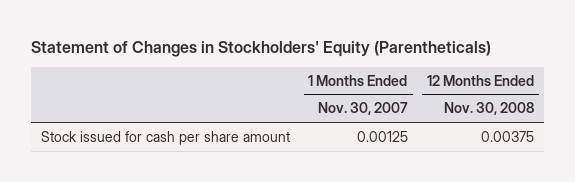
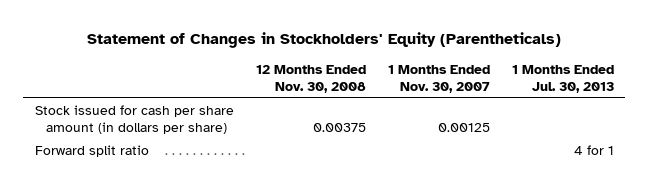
- | 1 Months Ended Nov. 30, 2007 | 12 Months Ended Nov. 30, 2008
+ | 12 Months Ended Nov. 30, 2008 | 1 Months Ended Nov. 30, 2007 | 1 Months Ended Jul. 30, 2013
- Stock issued for cash per share amount | 0.00125 | 0.00375
+ Stock issued for cash per share amount (in dollars per share) | 0.00375 | 0.00125 |
+ Forward split ratio | | | 4 for 1

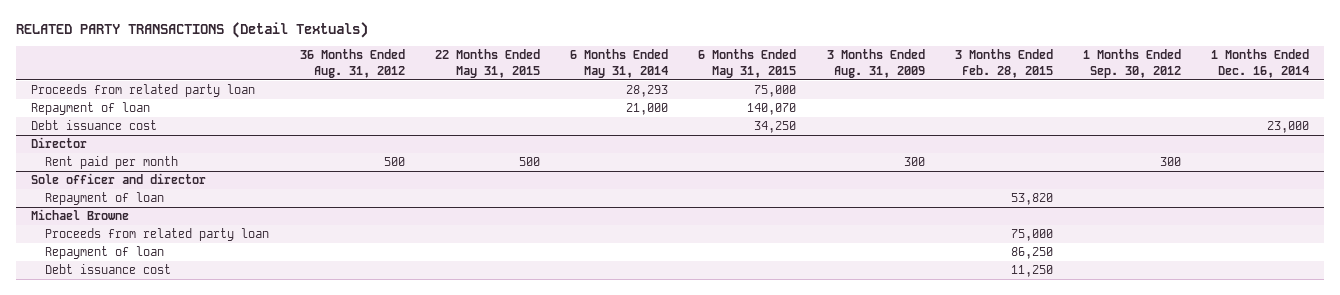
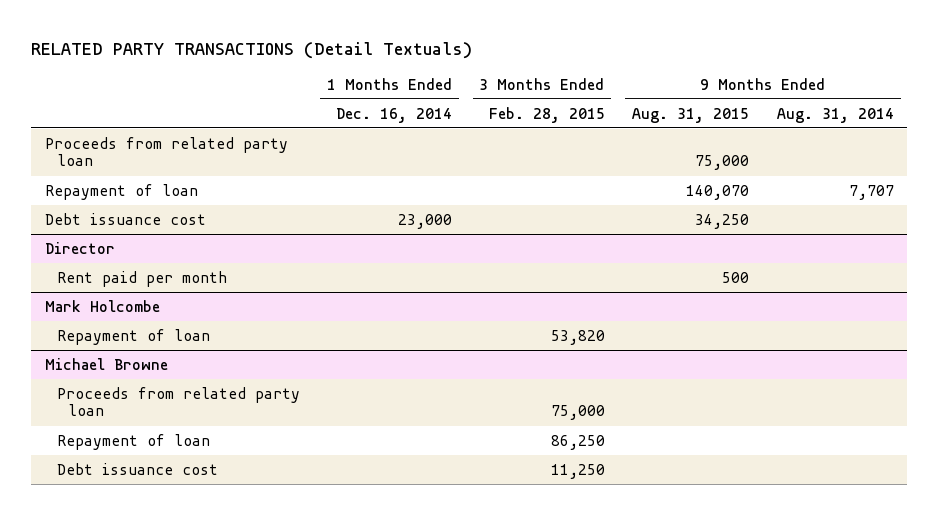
- | 36 Months Ended Aug. 31, 2012 | 22 Months Ended May 31, 2015 | 6 Months Ended May 31, 2014 | 6 Months Ended May 31, 2015 | 3 Months Ended Aug. 31, 2009 | 3 Months Ended Feb. 28, 2015 | 1 Months Ended Sep. 30, 2012 | 1 Months Ended Dec. 16, 2014
+ | 1 Months Ended Dec. 16, 2014 | 3 Months Ended Feb. 28, 2015 | 9 Months Ended Aug. 31, 2015 | 9 Months Ended Aug. 31, 2014
- Sole officer and director
+ Mark Holcombe

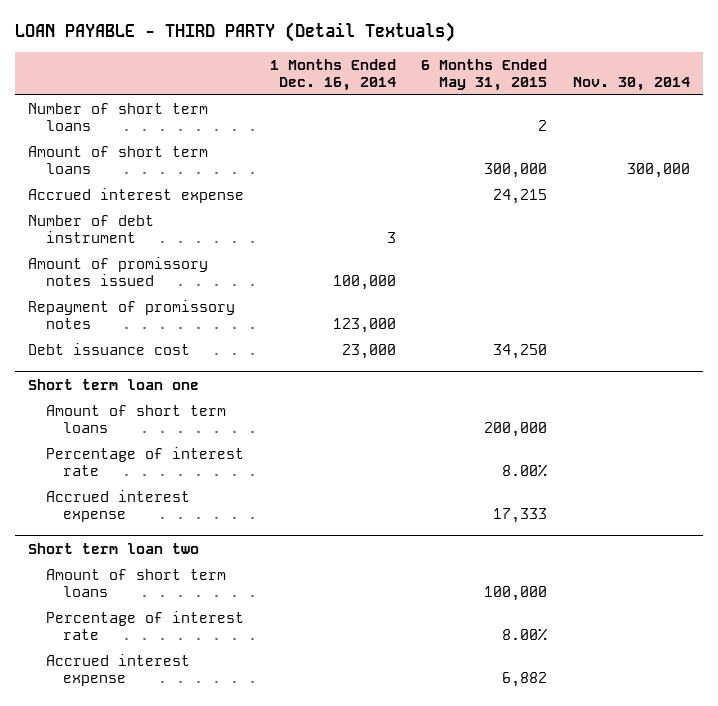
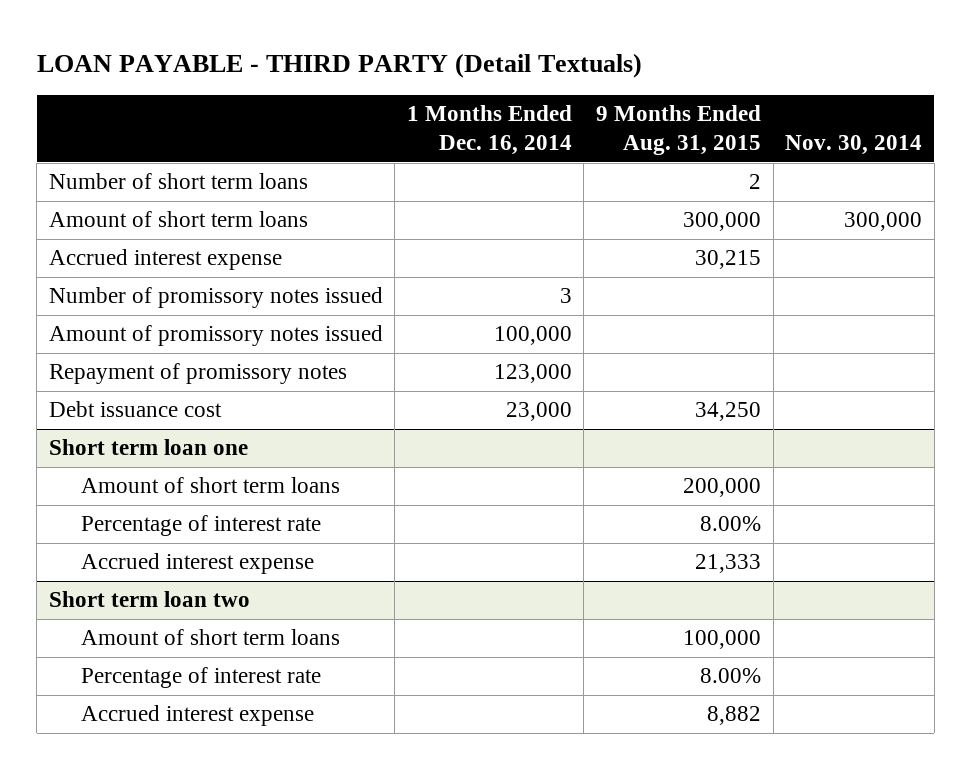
- | 1 Months Ended Dec. 16, 2014 | 6 Months Ended May 31, 2015 | Nov. 30, 2014
+ | 1 Months Ended Dec. 16, 2014 | 9 Months Ended Aug. 31, 2015 | Nov. 30, 2014
- Number of debt instrument | 3 | |
+ Number of promissory notes issued | 3 | |

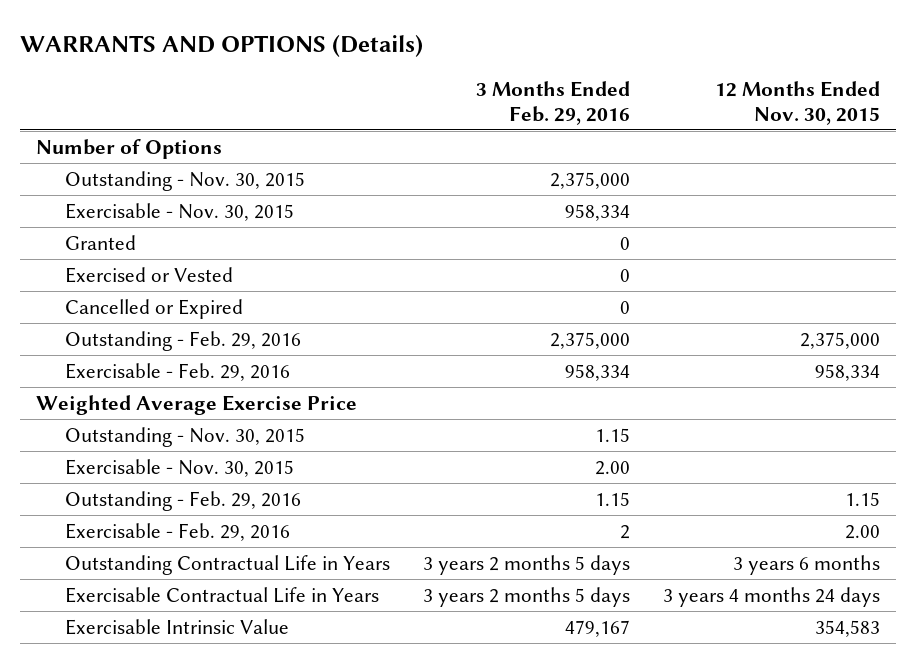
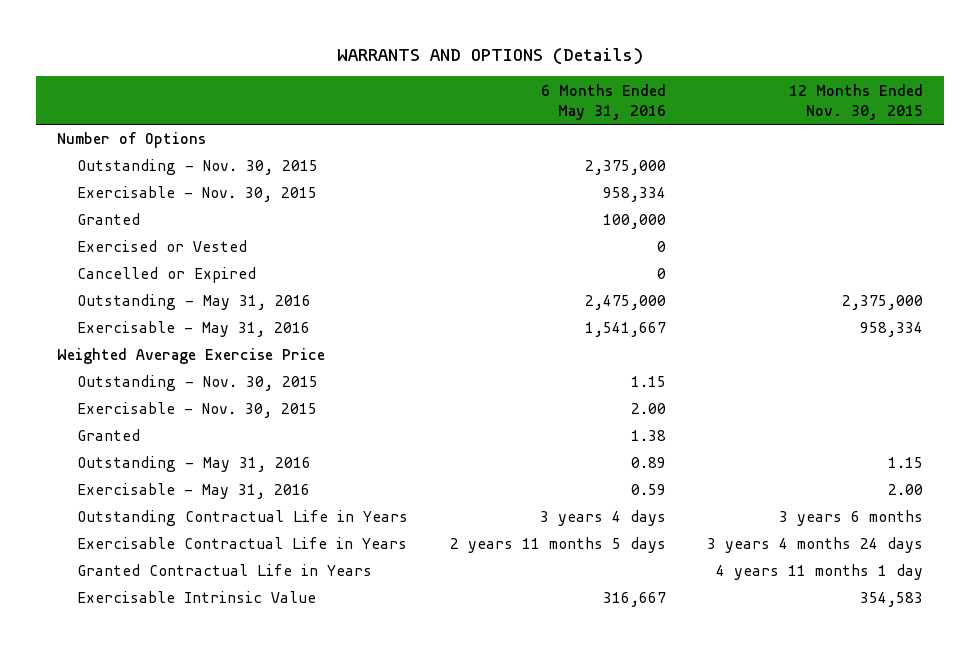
- | 3 Months Ended Feb. 29, 2016 | 12 Months Ended Nov. 30, 2015
+ | 6 Months Ended May 31, 2016 | 12 Months Ended Nov. 30, 2015
- Outstanding - Feb. 29, 2016 | 2,375,000 | 2,375,000
- Exercisable - Feb. 29, 2016 | 958,334 | 958,334
+ Outstanding - May 31, 2016 | 2,475,000 | 2,375,000
+ Exercisable - May 31, 2016 | 1,541,667 | 958,334
- Outstanding - Feb. 29, 2016 | 1.15 | 1.15
- Exercisable - Feb. 29, 2016 | 2 | 2.00
+ Granted | 1.38 |
+ Outstanding - May 31, 2016 | 0.89 | 1.15
+ Exercisable - May 31, 2016 | 0.59 | 2.00
+ Granted Contractual Life in Years | | 4 years 11 months 1 day

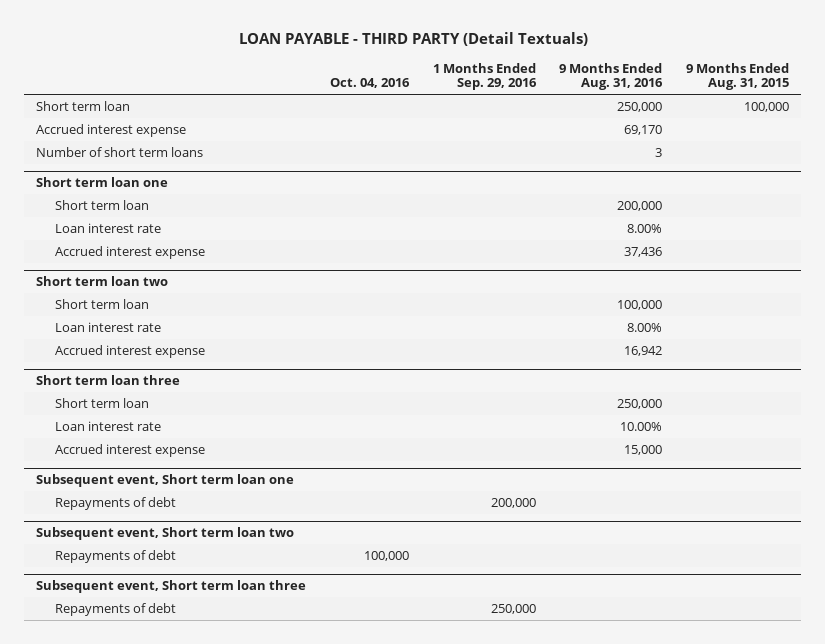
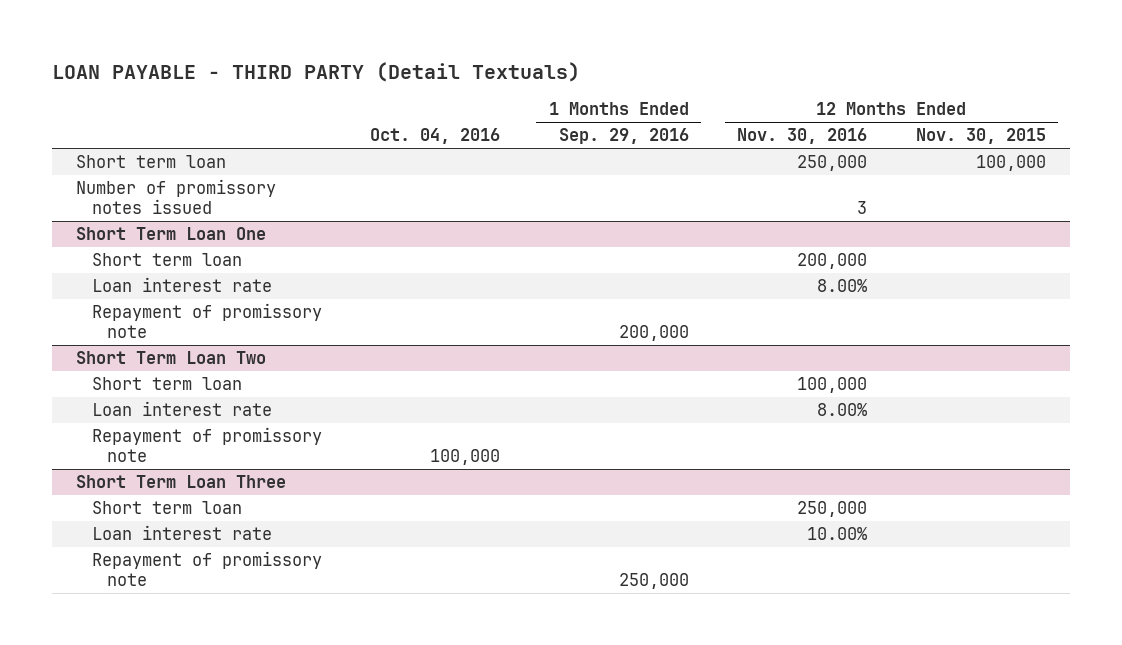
- | Oct. 04, 2016 | 1 Months Ended Sep. 29, 2016 | 9 Months Ended Aug. 31, 2016 | 9 Months Ended Aug. 31, 2015
+ | Oct. 04, 2016 | 1 Months Ended Sep. 29, 2016 | 12 Months Ended Nov. 30, 2016 | 12 Months Ended Nov. 30, 2015
- Accrued interest expense | | | 69,170 |
- Number of short term loans | | | 3 |
- Short term loan one
+ Number of promissory notes issued | | | 3 |
+ Short Term Loan One
- Accrued interest expense | | | 37,436 |
- Short term loan two
+ Repayment of promissory note | | 200,000 | |
+ Short Term Loan Two
- Accrued interest expense | | | 16,942 |
- Short term loan three
+ Repayment of promissory note | 100,000 | | |
+ Short Term Loan Three
- Accrued interest expense | | | 15,000 |
- Subsequent event, Short term loan one
- Repayments of debt | | 200,000 | |
- Subsequent event, Short term loan two
- Repayments of debt | 100,000 | | |
- Subsequent event, Short term loan three
- Repayments of debt | | 250,000 | |
+ Repayment of promissory note | | 250,000 | |

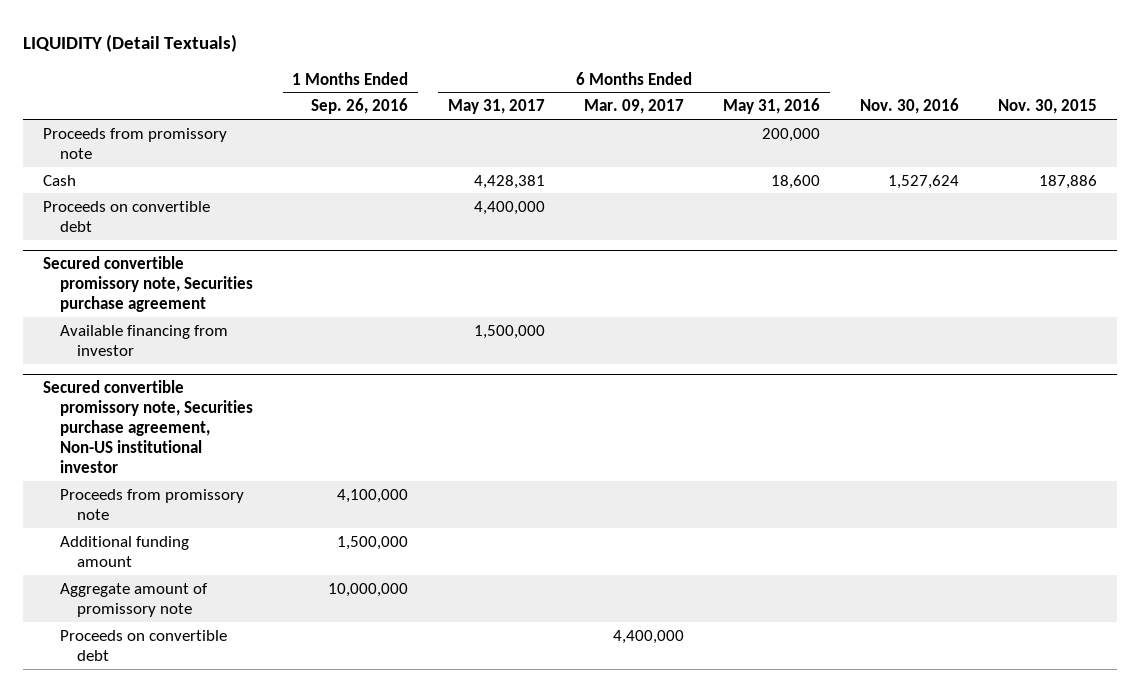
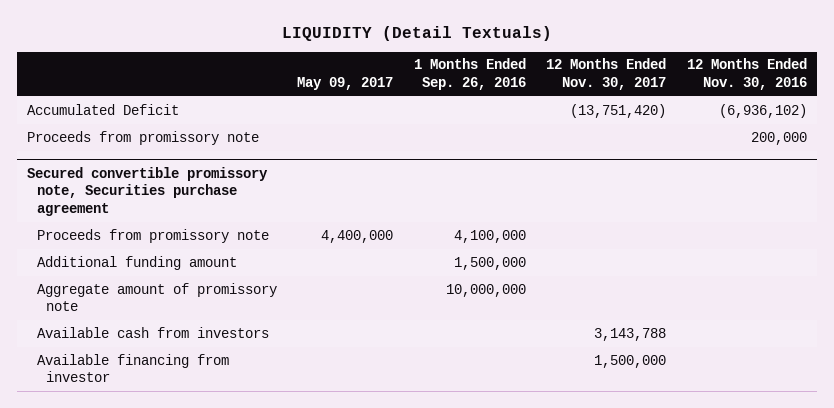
- | 1 Months Ended Sep. 26, 2016 | 6 Months Ended May 31, 2017 | 6 Months Ended Mar. 09, 2017 | 6 Months Ended May 31, 2016 | Nov. 30, 2016 | Nov. 30, 2015
+ | May 09, 2017 | 1 Months Ended Sep. 26, 2016 | 12 Months Ended Nov. 30, 2017 | 12 Months Ended Nov. 30, 2016
+ Accumulated Deficit | | | (13,751,420) | (6,936,102)
- Cash | | 4,428,381 | | 18,600 | 1,527,624 | 187,886
- Proceeds on convertible debt | | 4,400,000 | | | |
@ Secured convertible promissory note, Securities purchase agreement
+ Proceeds from promissory note | 4,400,000 | 4,100,000 | |
+ Additional funding amount | | 1,500,000 | |
+ Aggregate amount of promissory note | | 10,000,000 | |
+ Available cash from investors | | | 3,143,788 |
- Secured convertible promissory note, Securities purchase agreement, Non-US institutional investor
- Proceeds from promissory note | 4,100,000 | | | | |
- Additional funding amount | 1,500,000 | | | | |
- Aggregate amount of promissory note | 10,000,000 | | | | |
- Proceeds on convertible debt | | | 4,400,000 | | |

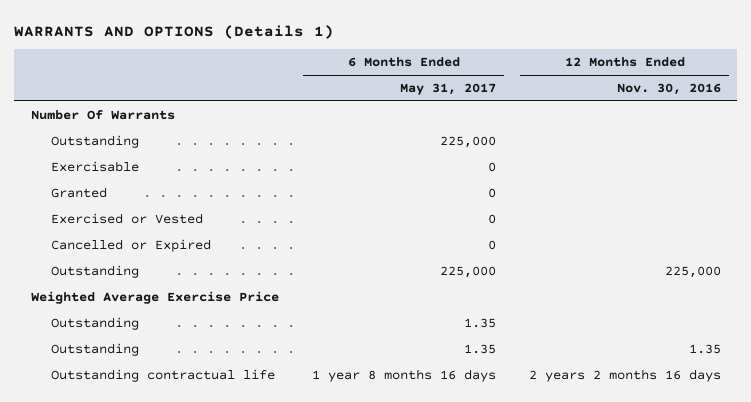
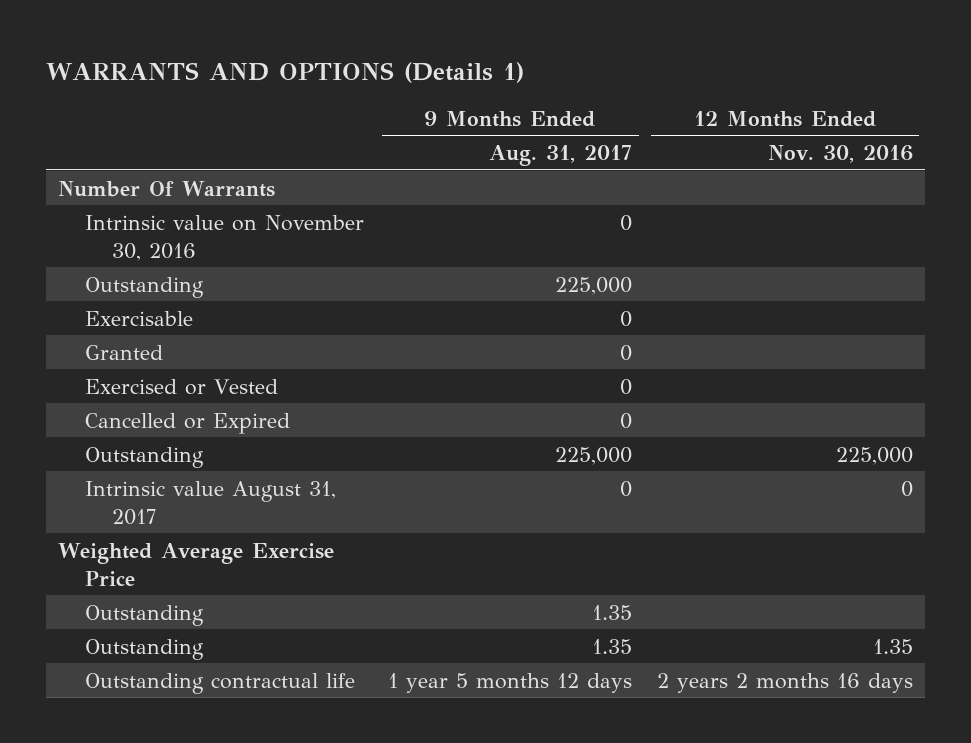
- | 6 Months Ended May 31, 2017 | 12 Months Ended Nov. 30, 2016
+ | 9 Months Ended Aug. 31, 2017 | 12 Months Ended Nov. 30, 2016
+ Intrinsic value on November 30, 2016 | 0 |
+ Intrinsic value August 31, 2017 | 0 | 0

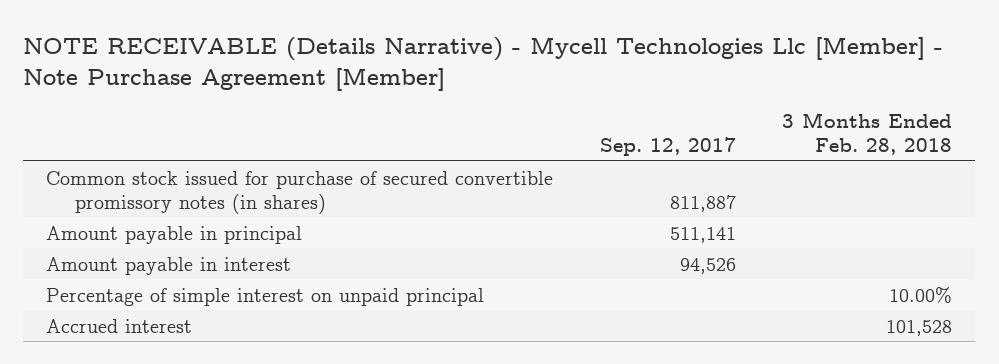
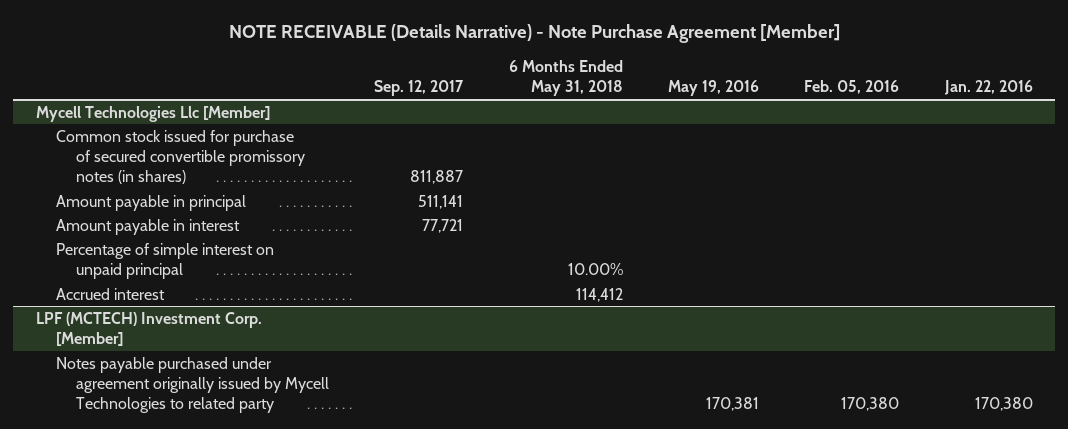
- NOTE RECEIVABLE (Details Narrative) - Mycell Technologies Llc [Member] - Note Purchase Agreement [Member]
+ NOTE RECEIVABLE (Details Narrative) - Note Purchase Agreement [Member]
- | Sep. 12, 2017 | 3 Months Ended Feb. 28, 2018
+ | Sep. 12, 2017 | 6 Months Ended May 31, 2018 | May 19, 2016 | Feb. 05, 2016 | Jan. 22, 2016
+ Mycell Technologies Llc [Member]
- Amount payable in interest | 94,526 |
+ Amount payable in interest | 77,721 | | | |
+ LPF (MCTECH) Investment Corp. [Member]
+ Notes payable purchased under agreement originally issued by Mycell Technologies to related party | | | 170,381 | 170,380 | 170,380

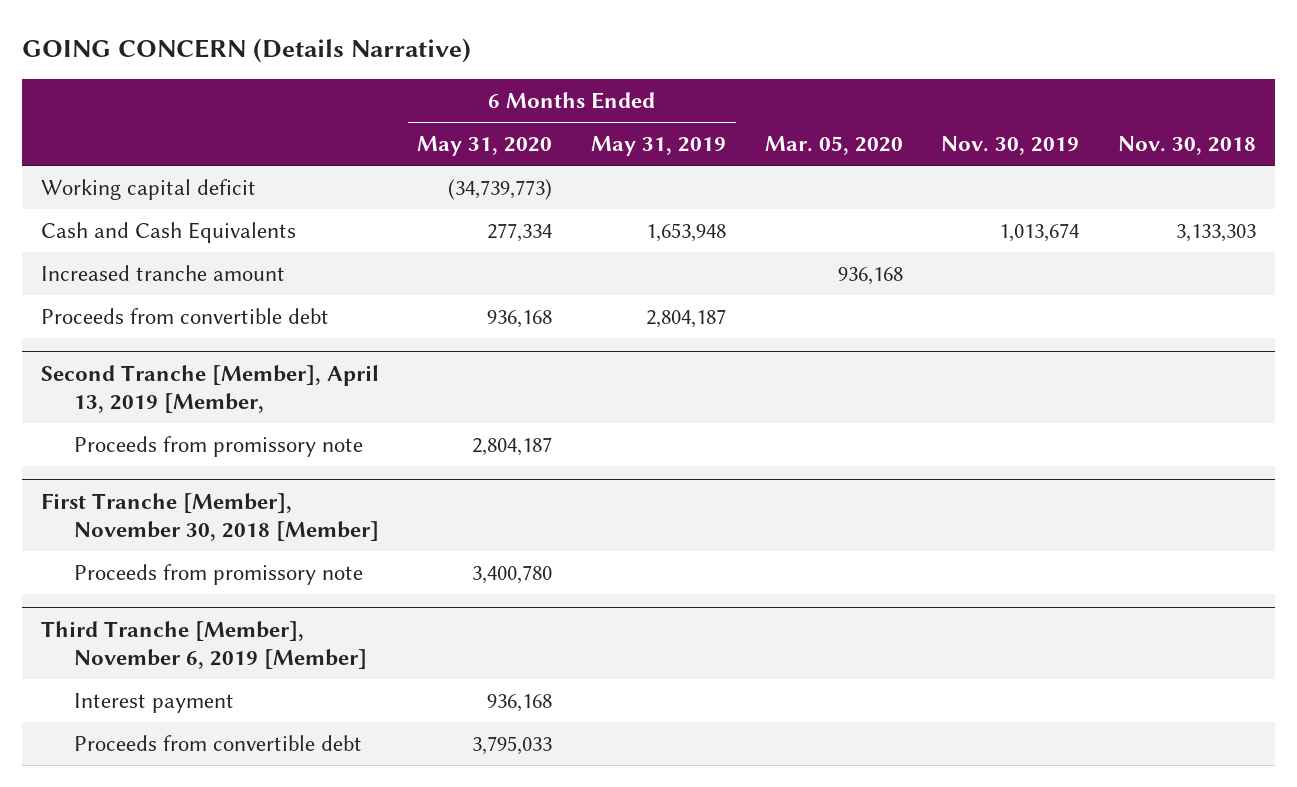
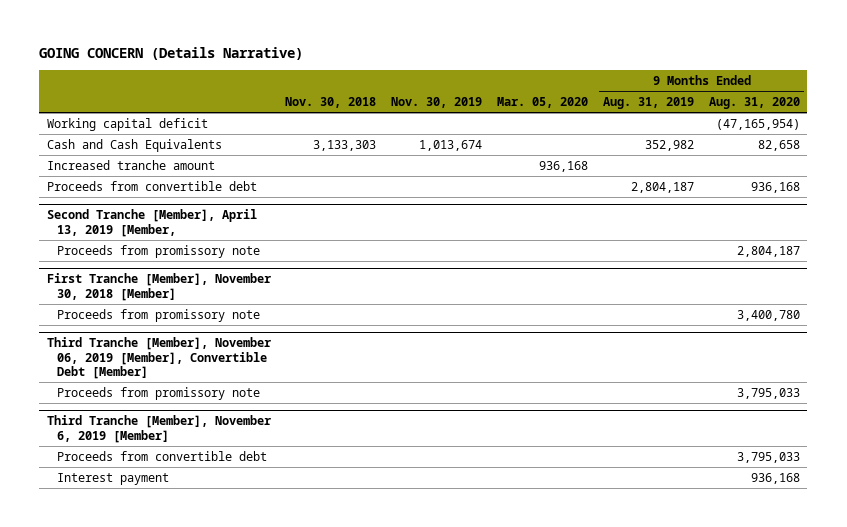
- | 6 Months Ended May 31, 2020 | 6 Months Ended May 31, 2019 | Mar. 05, 2020 | Nov. 30, 2019 | Nov. 30, 2018
+ | Nov. 30, 2018 | Nov. 30, 2019 | Mar. 05, 2020 | 9 Months Ended Aug. 31, 2019 | 9 Months Ended Aug. 31, 2020
+ Third Tranche [Member], November 06, 2019 [Member], Convertible Debt [Member]
+ Proceeds from promissory note | | | | | 3,795,033
@ Third Tranche [Member], November 6, 2019 [Member]
moved down: Interest payment | | | | | 936,168

